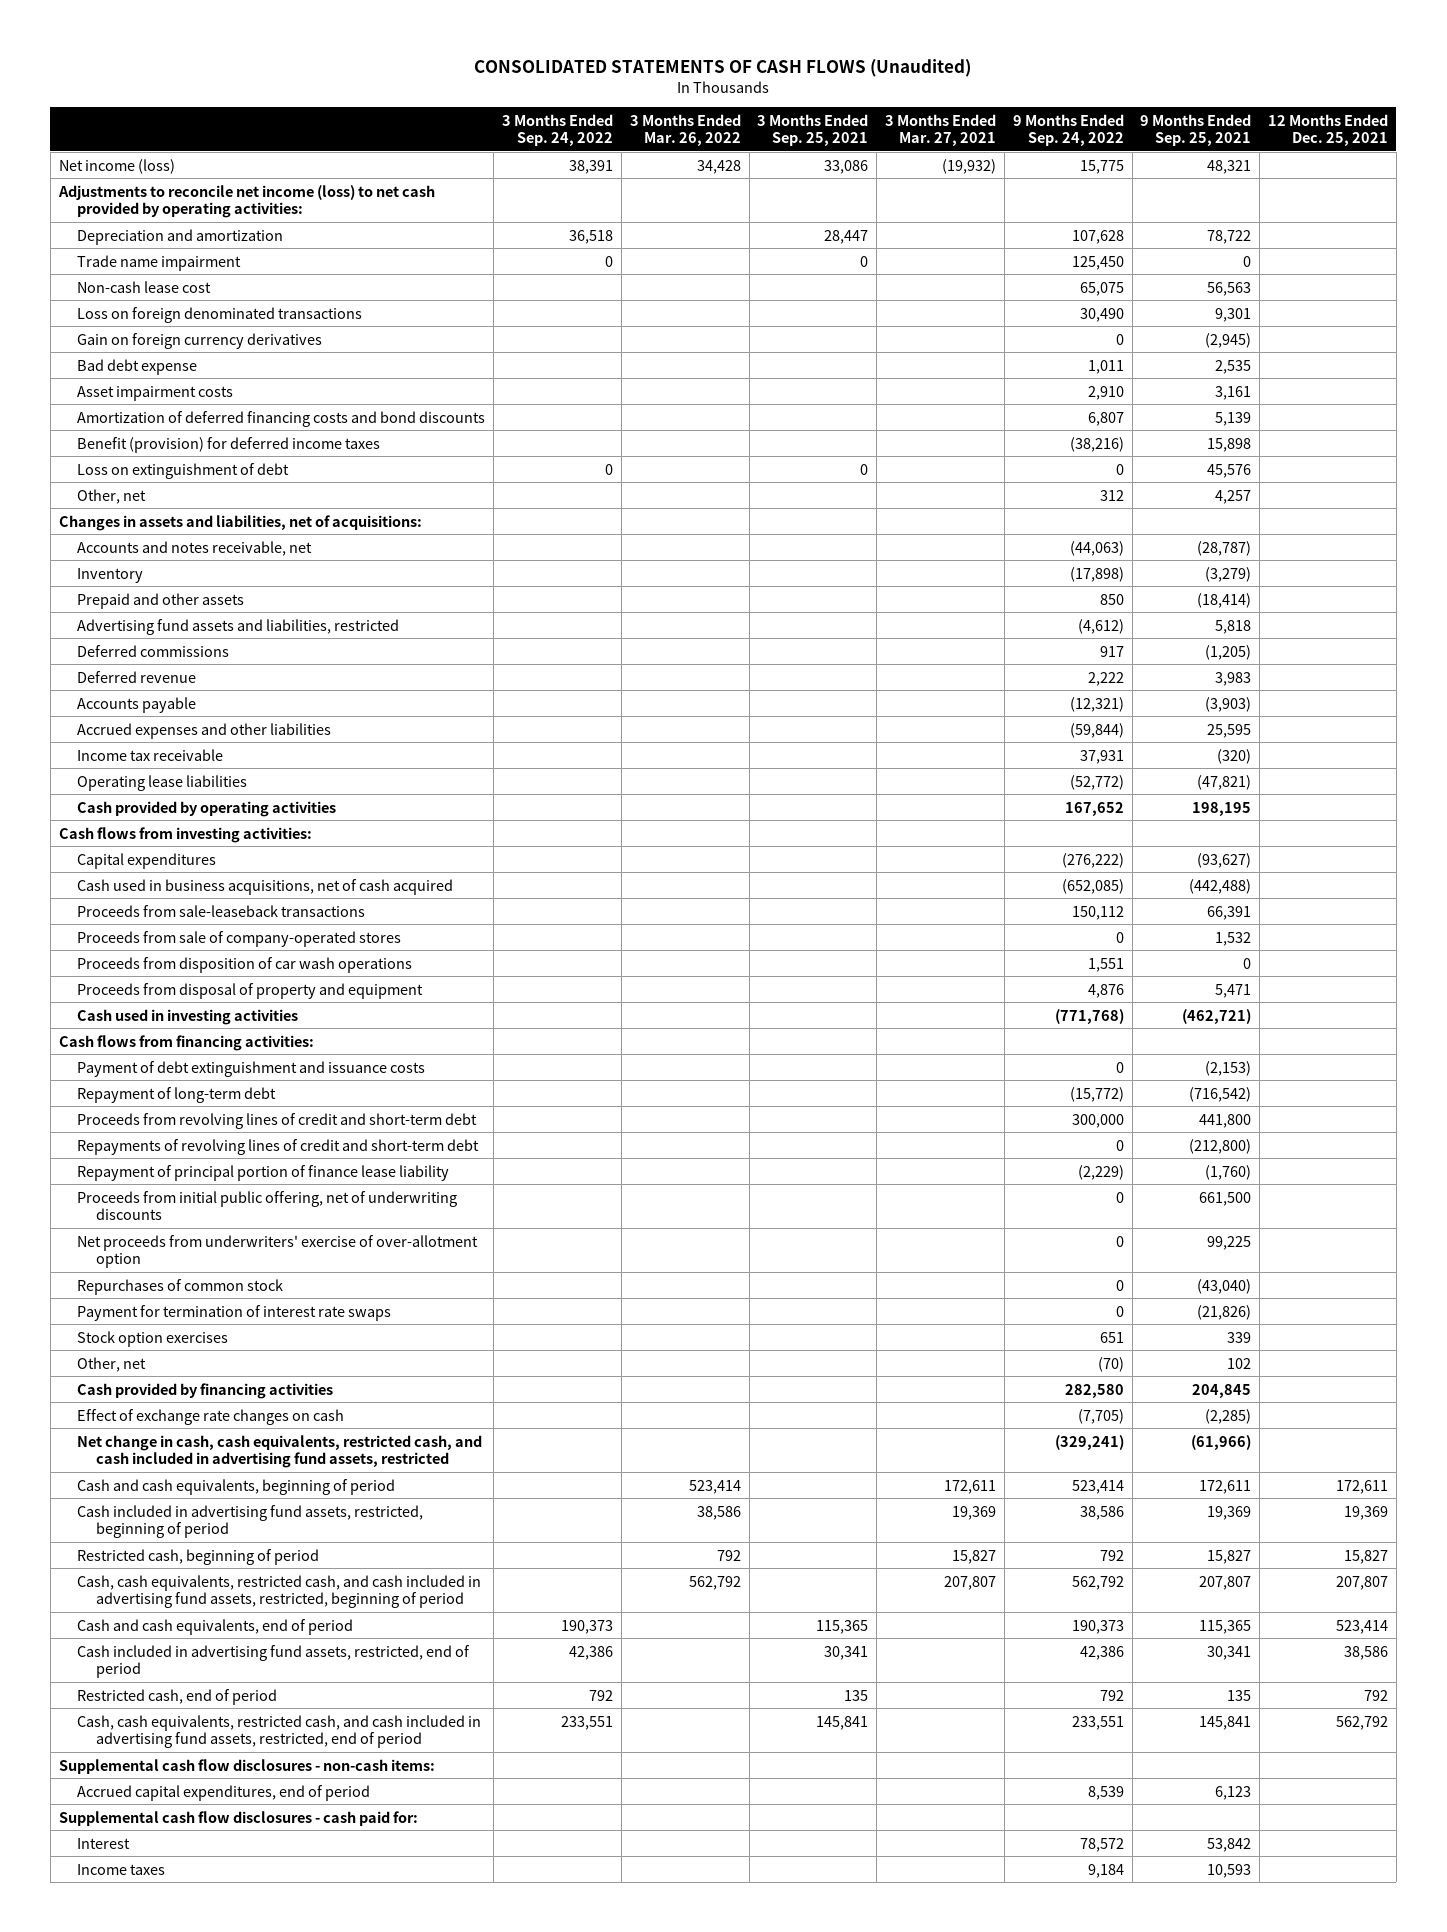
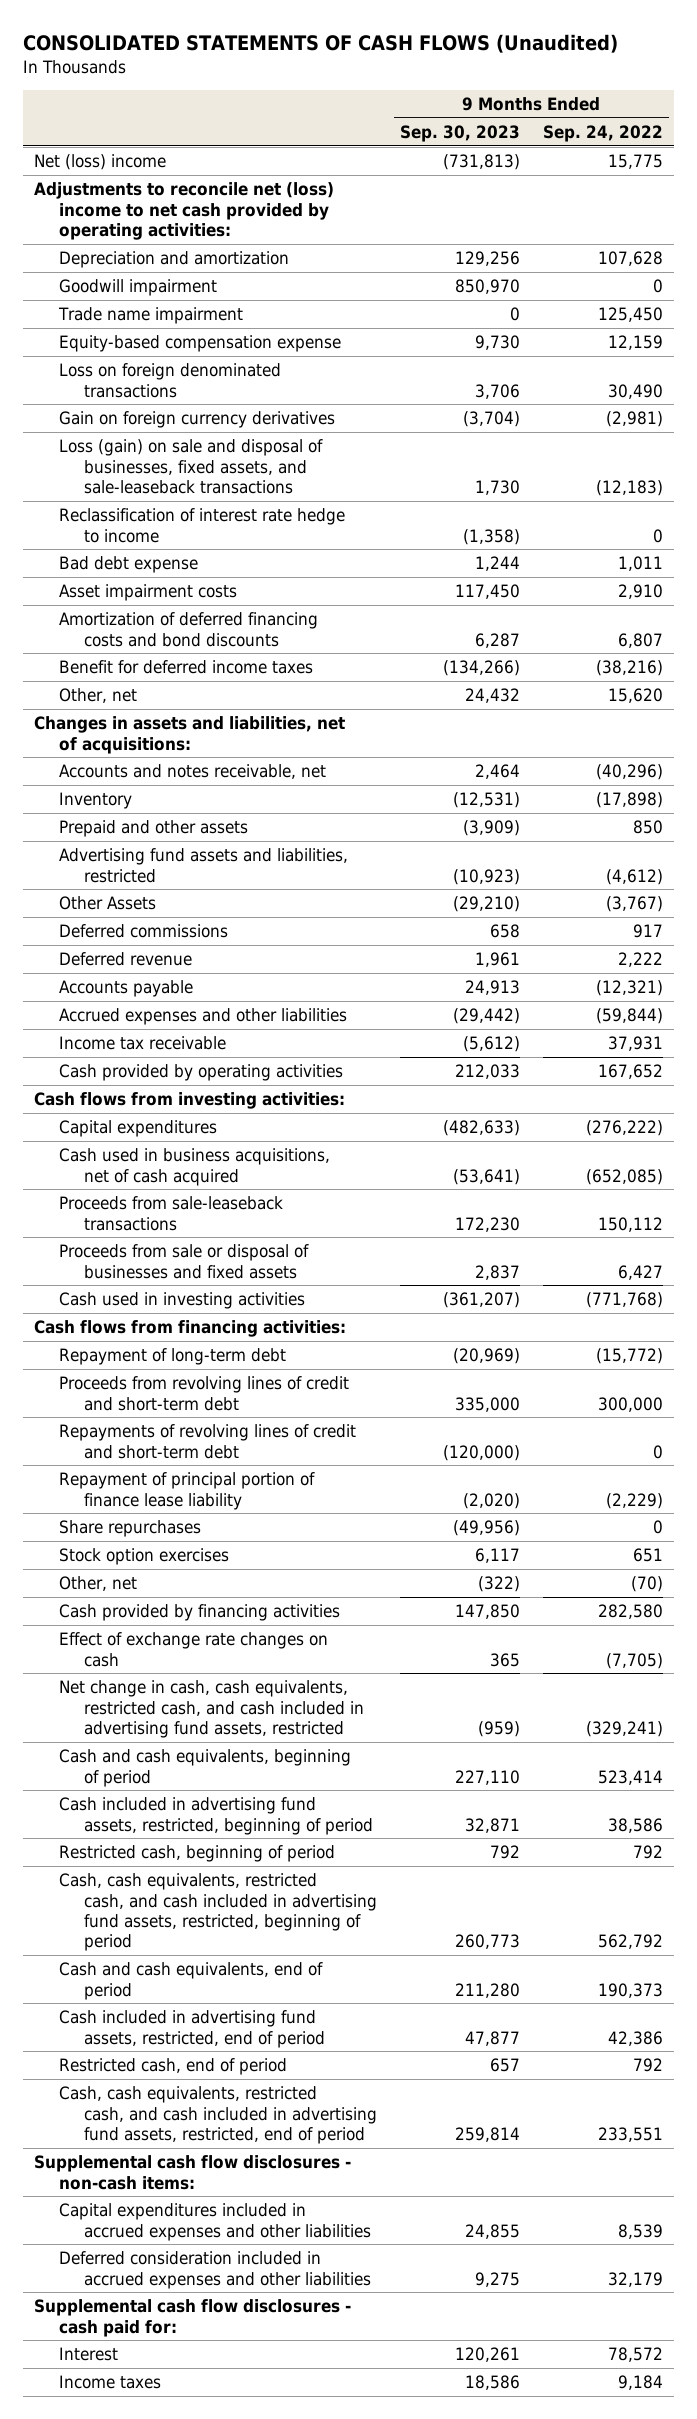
- | 3 Months Ended Sep. 24, 2022 | 3 Months Ended Mar. 26, 2022 | 3 Months Ended Sep. 25, 2021 | 3 Months Ended Mar. 27, 2021 | 9 Months Ended Sep. 24, 2022 | 9 Months Ended Sep. 25, 2021 | 12 Months Ended Dec. 25, 2021
+ | 9 Months Ended Sep. 30, 2023 | 9 Months Ended Sep. 24, 2022
- Net income (loss) | 38,391 | 34,428 | 33,086 | (19,932) | 15,775 | 48,321 |
- Adjustments to reconcile net income (loss) to net cash provided by operating activities:
+ Net (loss) income | (731,813) | 15,775
+ Adjustments to reconcile net (loss) income to net cash provided by operating activities:
+ Goodwill impairment | 850,970 | 0
- Non-cash lease cost | | | | | 65,075 | 56,563 |
+ Equity-based compensation expense | 9,730 | 12,159
- Gain on foreign currency derivatives | | | | | 0 | (2,945) |
+ Gain on foreign currency derivatives | (3,704) | (2,981)
+ Loss (gain) on sale and disposal of businesses, fixed assets, and sale-leaseback transactions | 1,730 | (12,183)
+ Reclassification of interest rate hedge to income | (1,358) | 0
- Benefit (provision) for deferred income taxes | | | | | (38,216) | 15,898 |
- Loss on extinguishment of debt | 0 | | 0 | | 0 | 45,576 |
- Other, net | | | | | 312 | 4,257 |
+ Benefit for deferred income taxes | (134,266) | (38,216)
+ Other, net | 24,432 | 15,620
- Accounts and notes receivable, net | | | | | (44,063) | (28,787) |
+ Accounts and notes receivable, net | 2,464 | (40,296)
+ Other Assets | (29,210) | (3,767)
- Operating lease liabilities | | | | | (52,772) | (47,821) |
- Proceeds from sale of company-operated stores | | | | | 0 | 1,532 |
- Proceeds from disposition of car wash operations | | | | | 1,551 | 0 |
- Proceeds from disposal of property and equipment | | | | | 4,876 | 5,471 |
+ Proceeds from sale or disposal of businesses and fixed assets | 2,837 | 6,427
- Payment of debt extinguishment and issuance costs | | | | | 0 | (2,153) |
- Proceeds from initial public offering, net of underwriting discounts | | | | | 0 | 661,500 |
- Net proceeds from underwriters' exercise of over-allotment option | | | | | 0 | 99,225 |
- Repurchases of common stock | | | | | 0 | (43,040) |
- Payment for termination of interest rate swaps | | | | | 0 | (21,826) |
+ Share repurchases | (49,956) | 0
- Accrued capital expenditures, end of period | | | | | 8,539 | 6,123 |
+ Capital expenditures included in accrued expenses and other liabilities | 24,855 | 8,539
+ Deferred consideration included in accrued expenses and other liabilities | 9,275 | 32,179

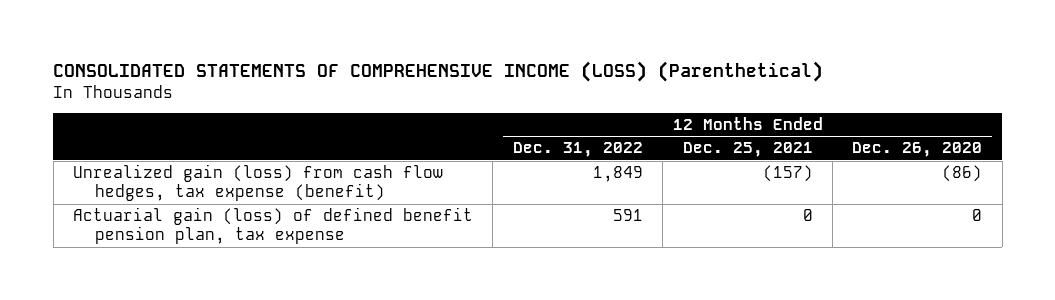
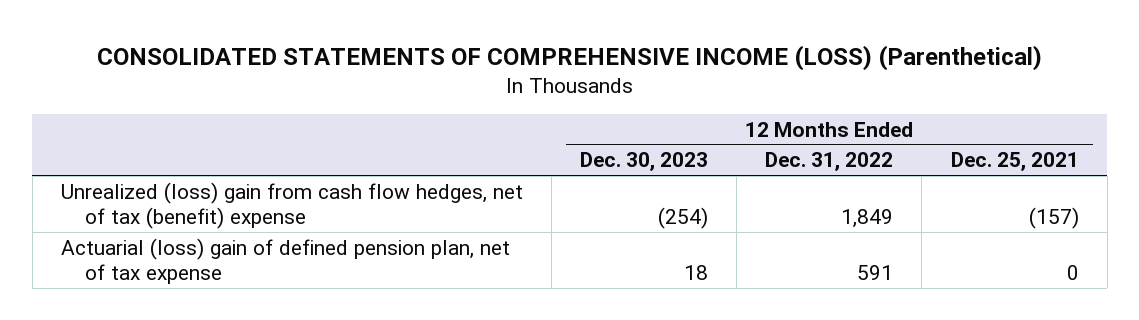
- | 12 Months Ended Dec. 31, 2022 | 12 Months Ended Dec. 25, 2021 | 12 Months Ended Dec. 26, 2020
+ | 12 Months Ended Dec. 30, 2023 | 12 Months Ended Dec. 31, 2022 | 12 Months Ended Dec. 25, 2021
- Unrealized gain (loss) from cash flow hedges, tax expense (benefit) | 1,849 | (157) | (86)
- Actuarial gain (loss) of defined benefit pension plan, tax expense | 591 | 0 | 0
+ Unrealized (loss) gain from cash flow hedges, net of tax (benefit) expense | (254) | 1,849 | (157)
+ Actuarial (loss) gain of defined pension plan, net of tax expense | 18 | 591 | 0

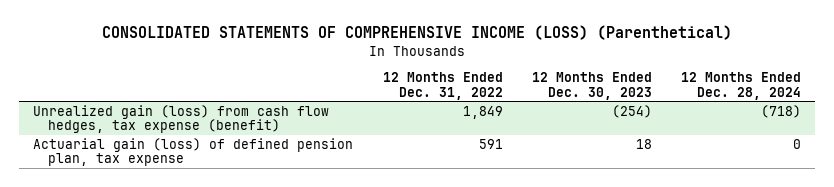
- | 12 Months Ended Dec. 30, 2023 | 12 Months Ended Dec. 31, 2022 | 12 Months Ended Dec. 25, 2021
+ | 12 Months Ended Dec. 31, 2022 | 12 Months Ended Dec. 30, 2023 | 12 Months Ended Dec. 28, 2024
- Unrealized (loss) gain from cash flow hedges, net of tax (benefit) expense | (254) | 1,849 | (157)
- Actuarial (loss) gain of defined pension plan, net of tax expense | 18 | 591 | 0
+ Unrealized gain (loss) from cash flow hedges, tax expense (benefit) | 1,849 | (254) | (718)
+ Actuarial gain (loss) of defined pension plan, tax expense | 591 | 18 | 0

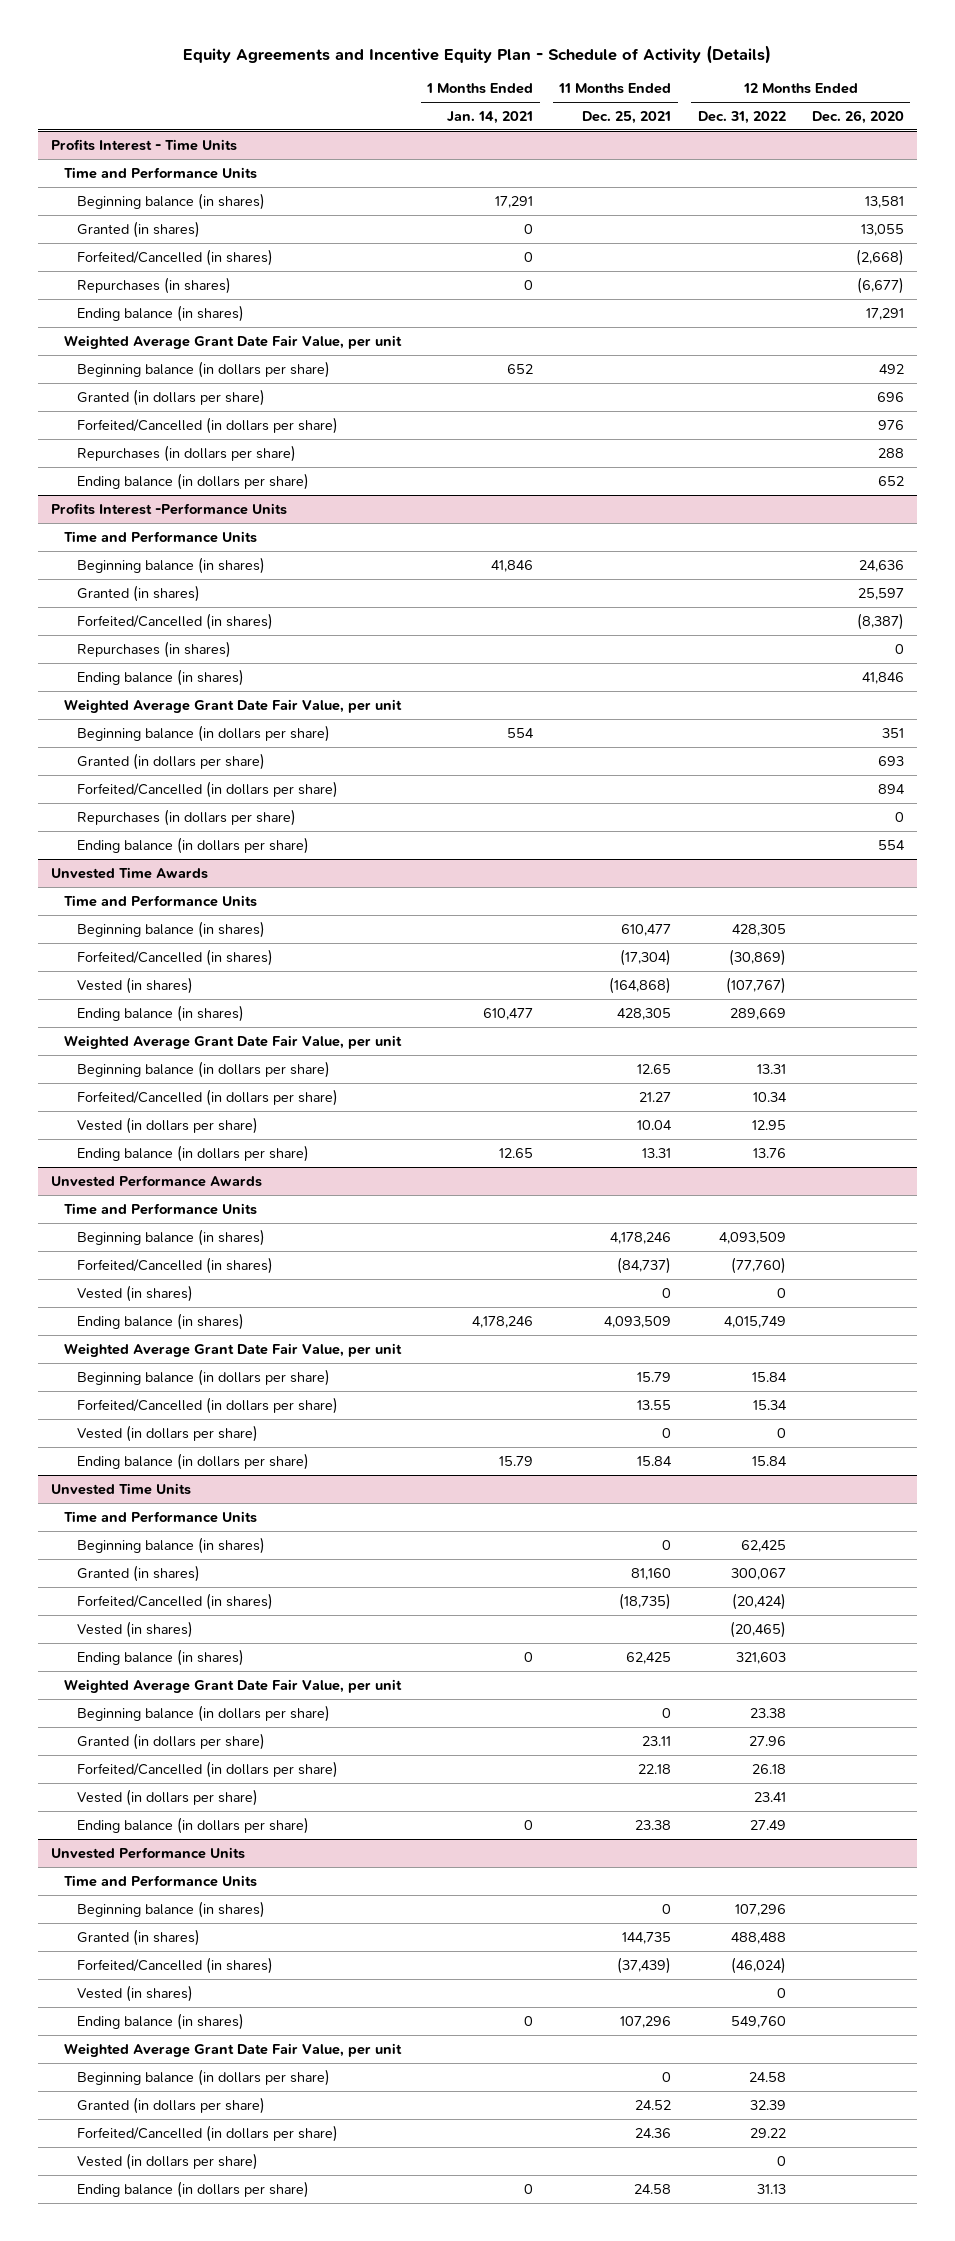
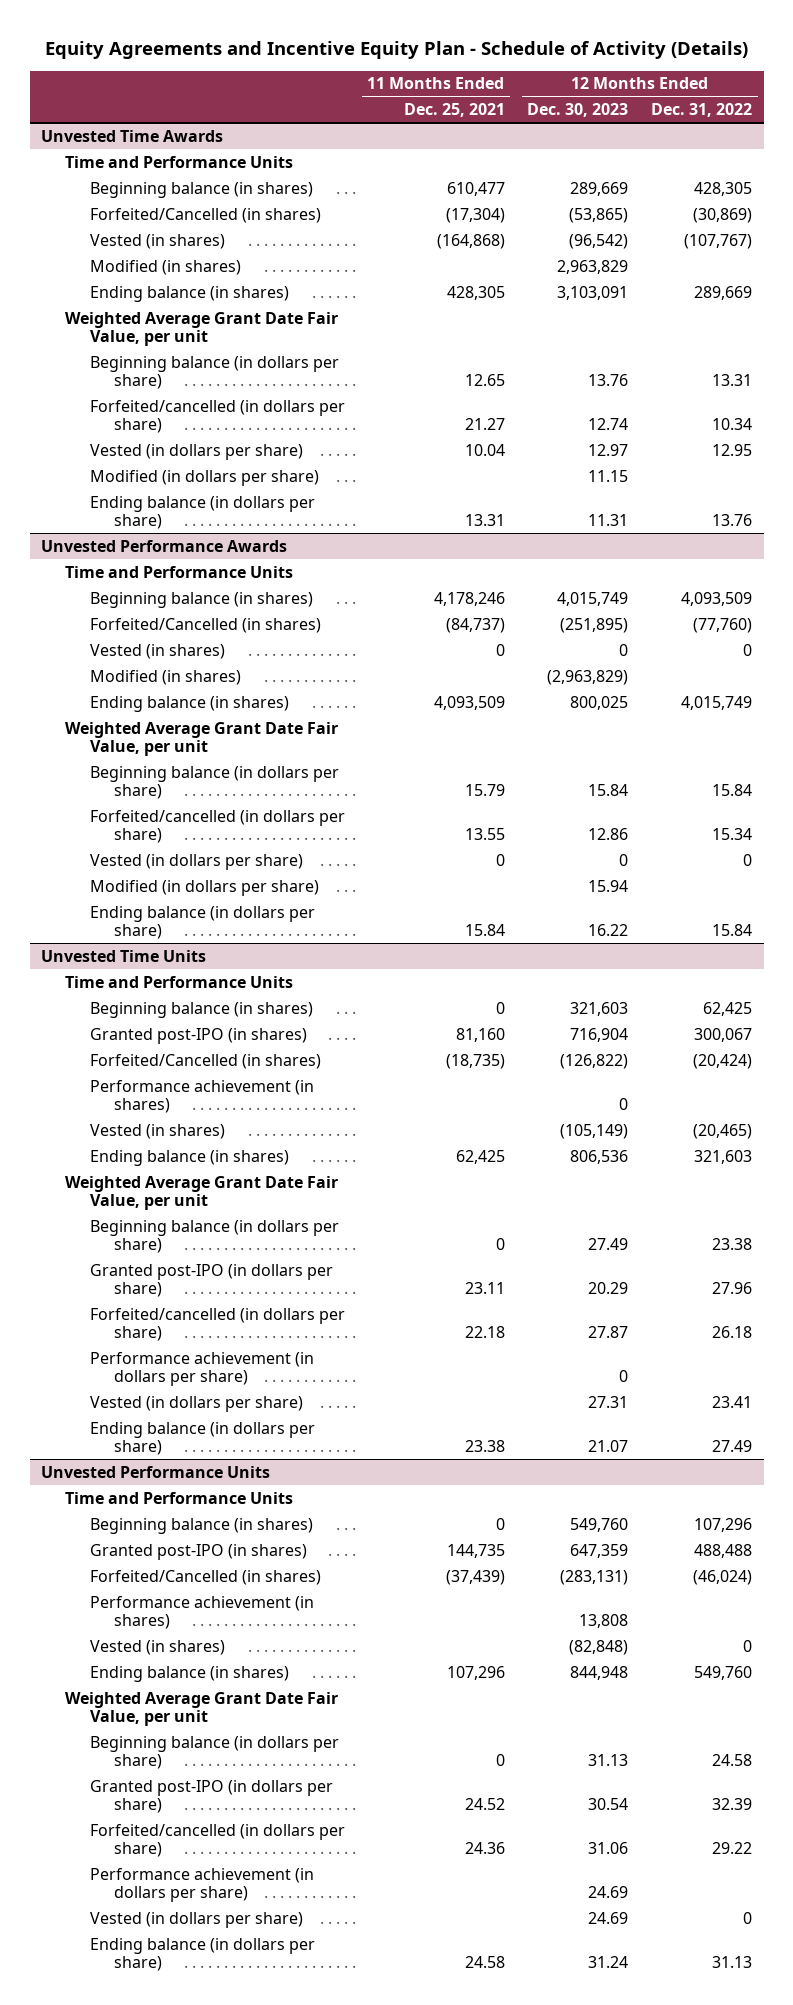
- | 1 Months Ended Jan. 14, 2021 | 11 Months Ended Dec. 25, 2021 | 12 Months Ended Dec. 31, 2022 | 12 Months Ended Dec. 26, 2020
+ | 11 Months Ended Dec. 25, 2021 | 12 Months Ended Dec. 30, 2023 | 12 Months Ended Dec. 31, 2022
- Profits Interest - Time Units
- Time and Performance Units
- Beginning balance (in shares) | 17,291 | | | 13,581
- Granted (in shares) | 0 | | | 13,055
- Forfeited/Cancelled (in shares) | 0 | | | (2,668)
- Repurchases (in shares) | 0 | | | (6,677)
- Ending balance (in shares) | | | | 17,291
- Weighted Average Grant Date Fair Value, per unit
- Beginning balance (in dollars per share) | 652 | | | 492
- Granted (in dollars per share) | | | | 696
- Forfeited/Cancelled (in dollars per share) | | | | 976
- Repurchases (in dollars per share) | | | | 288
- Ending balance (in dollars per share) | | | | 652
- Profits Interest -Performance Units
- Time and Performance Units
- Beginning balance (in shares) | 41,846 | | | 24,636
- Granted (in shares) | | | | 25,597
- Forfeited/Cancelled (in shares) | | | | (8,387)
- Repurchases (in shares) | | | | 0
- Ending balance (in shares) | | | | 41,846
- Weighted Average Grant Date Fair Value, per unit
- Beginning balance (in dollars per share) | 554 | | | 351
- Granted (in dollars per share) | | | | 693
- Forfeited/Cancelled (in dollars per share) | | | | 894
- Repurchases (in dollars per share) | | | | 0
- Ending balance (in dollars per share) | | | | 554
@ Unvested Time Awards
+ Modified (in shares) | | 2,963,829 |
- Forfeited/Cancelled (in dollars per share) | | 21.27 | 10.34 |
+ Forfeited/cancelled (in dollars per share) | 21.27 | 12.74 | 10.34
+ Modified (in dollars per share) | | 11.15 |
@ Unvested Performance Awards
+ Modified (in shares) | | (2,963,829) |
- Forfeited/Cancelled (in dollars per share) | | 13.55 | 15.34 |
+ Forfeited/cancelled (in dollars per share) | 13.55 | 12.86 | 15.34
+ Modified (in dollars per share) | | 15.94 |
@ Unvested Time Units
- Granted (in shares) | | 81,160 | 300,067 |
+ Granted post-IPO (in shares) | 81,160 | 716,904 | 300,067
+ Performance achievement (in shares) | | 0 |
- Granted (in dollars per share) | | 23.11 | 27.96 |
- Forfeited/Cancelled (in dollars per share) | | 22.18 | 26.18 |
+ Granted post-IPO (in dollars per share) | 23.11 | 20.29 | 27.96
+ Forfeited/cancelled (in dollars per share) | 22.18 | 27.87 | 26.18
+ Performance achievement (in dollars per share) | | 0 |
@ Unvested Performance Units
- Granted (in shares) | | 144,735 | 488,488 |
+ Granted post-IPO (in shares) | 144,735 | 647,359 | 488,488
+ Performance achievement (in shares) | | 13,808 |
- Granted (in dollars per share) | | 24.52 | 32.39 |
- Forfeited/Cancelled (in dollars per share) | | 24.36 | 29.22 |
+ Granted post-IPO (in dollars per share) | 24.52 | 30.54 | 32.39
+ Forfeited/cancelled (in dollars per share) | 24.36 | 31.06 | 29.22
+ Performance achievement (in dollars per share) | | 24.69 |

